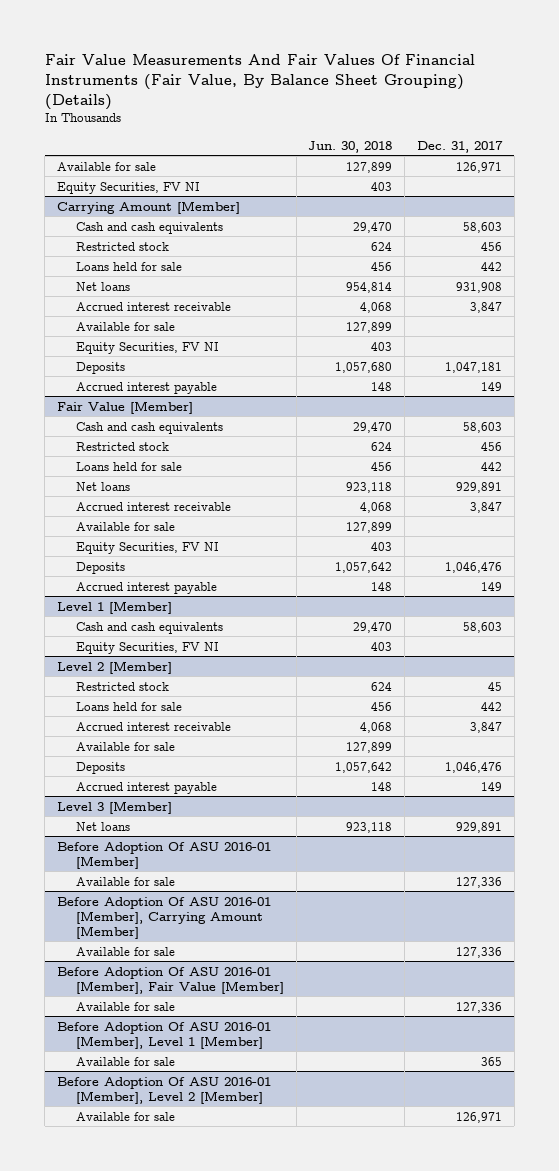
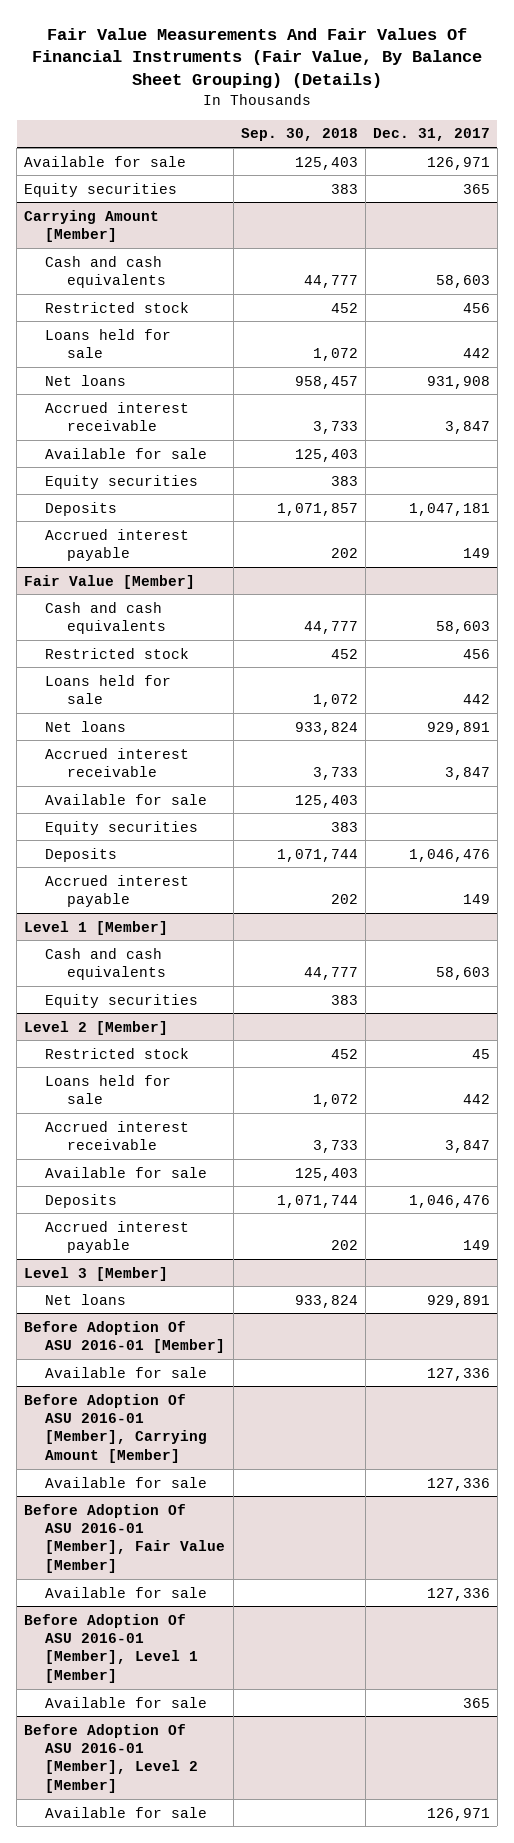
- | Jun. 30, 2018 | Dec. 31, 2017
+ | Sep. 30, 2018 | Dec. 31, 2017
- Equity Securities, FV NI | 403 |
+ Equity securities | 383 | 365
@ Carrying Amount [Member]
- Equity Securities, FV NI | 403 |
+ Equity securities | 383 |
@ Fair Value [Member]
- Equity Securities, FV NI | 403 |
+ Equity securities | 383 |
@ Level 1 [Member]
- Equity Securities, FV NI | 403 |
+ Equity securities | 383 |

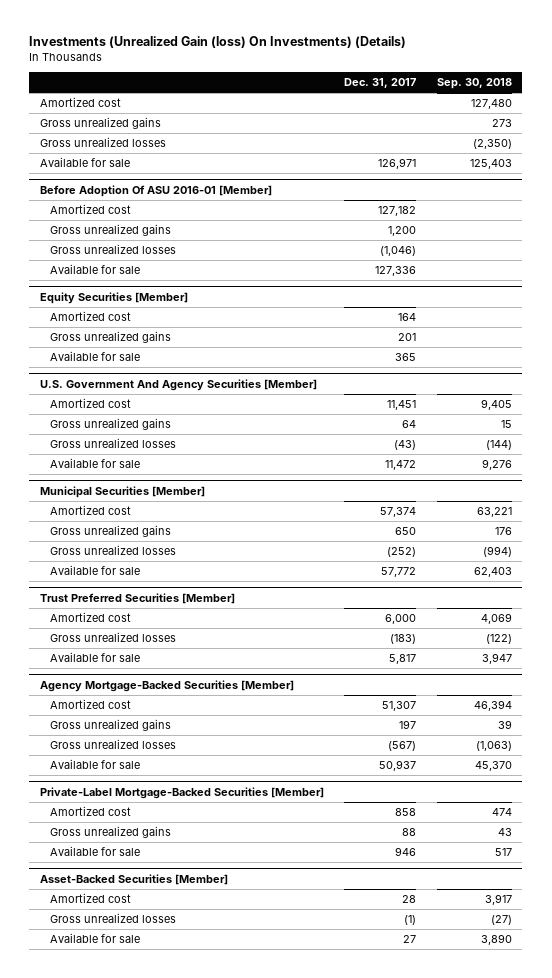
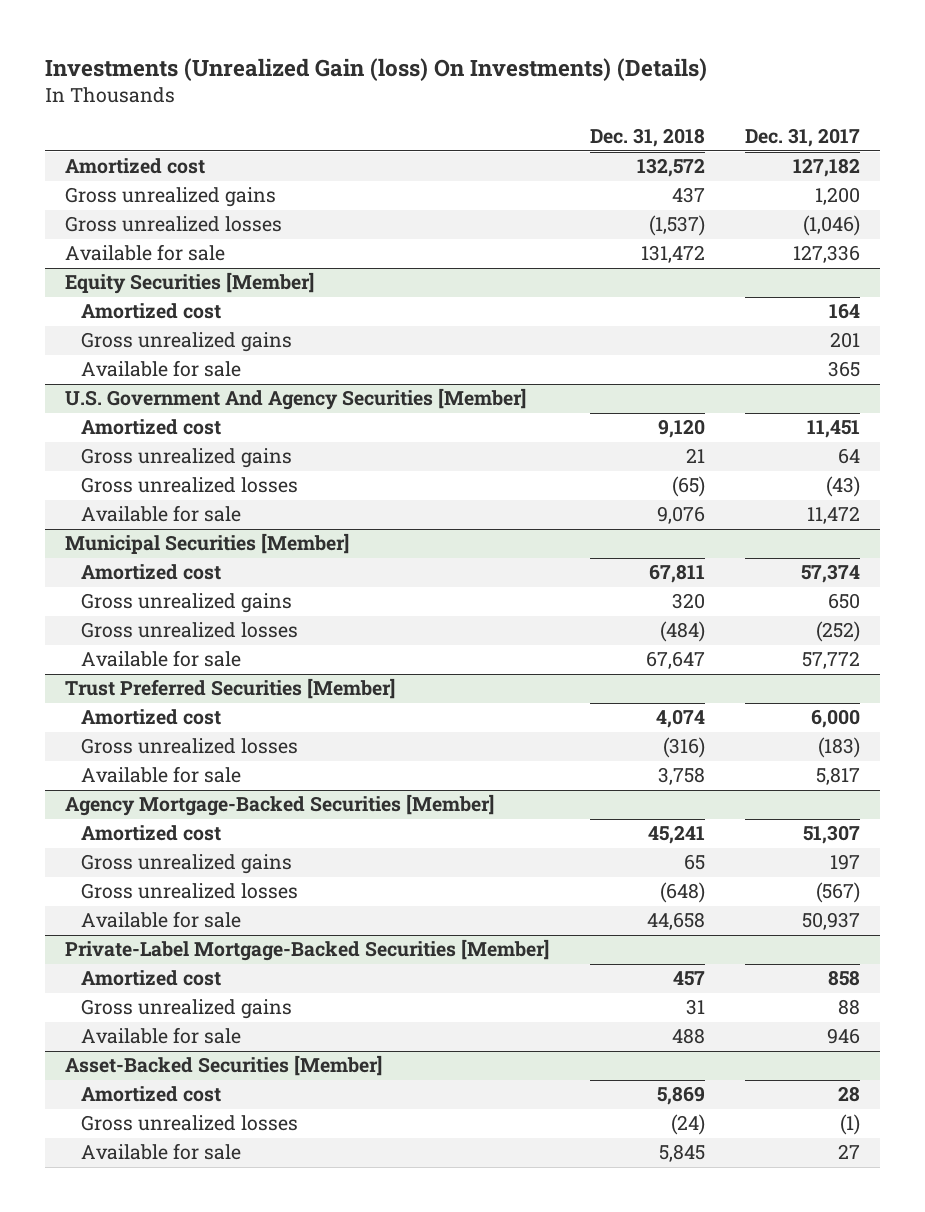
- | Dec. 31, 2017 | Sep. 30, 2018
+ | Dec. 31, 2018 | Dec. 31, 2017
- Amortized cost | | 127,480
- Gross unrealized gains | | 273
- Gross unrealized losses | | (2,350)
- Available for sale | 126,971 | 125,403
- Before Adoption Of ASU 2016-01 [Member]

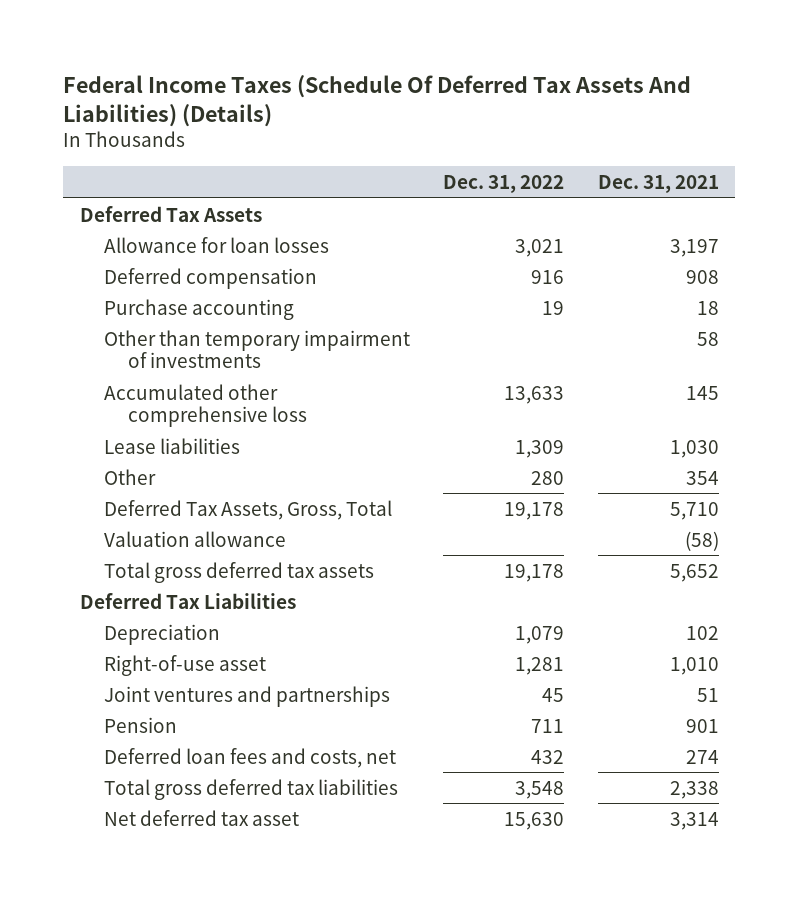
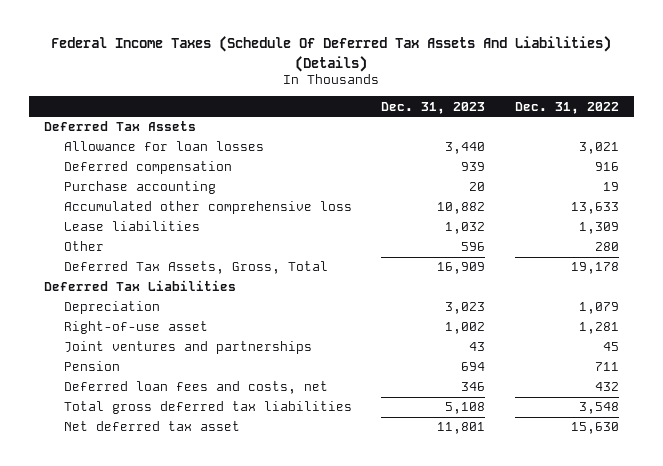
- | Dec. 31, 2022 | Dec. 31, 2021
+ | Dec. 31, 2023 | Dec. 31, 2022
- Other than temporary impairment of investments | | 58
- Valuation allowance | | (58)
- Total gross deferred tax assets | 19,178 | 5,652

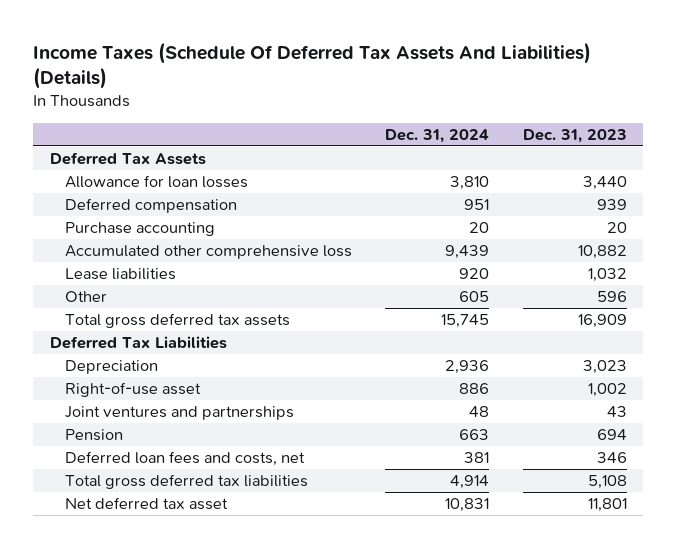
- Federal Income Taxes (Schedule Of Deferred Tax Assets And Liabilities) (Details)
+ Income Taxes (Schedule Of Deferred Tax Assets And Liabilities) (Details)
- | Dec. 31, 2023 | Dec. 31, 2022
+ | Dec. 31, 2024 | Dec. 31, 2023
- Deferred Tax Assets, Gross, Total | 16,909 | 19,178
+ Total gross deferred tax assets | 15,745 | 16,909

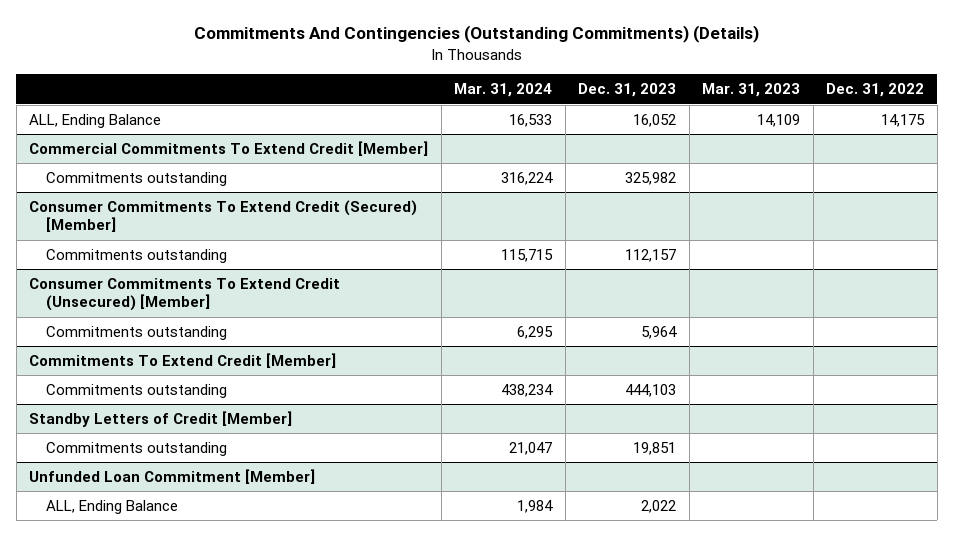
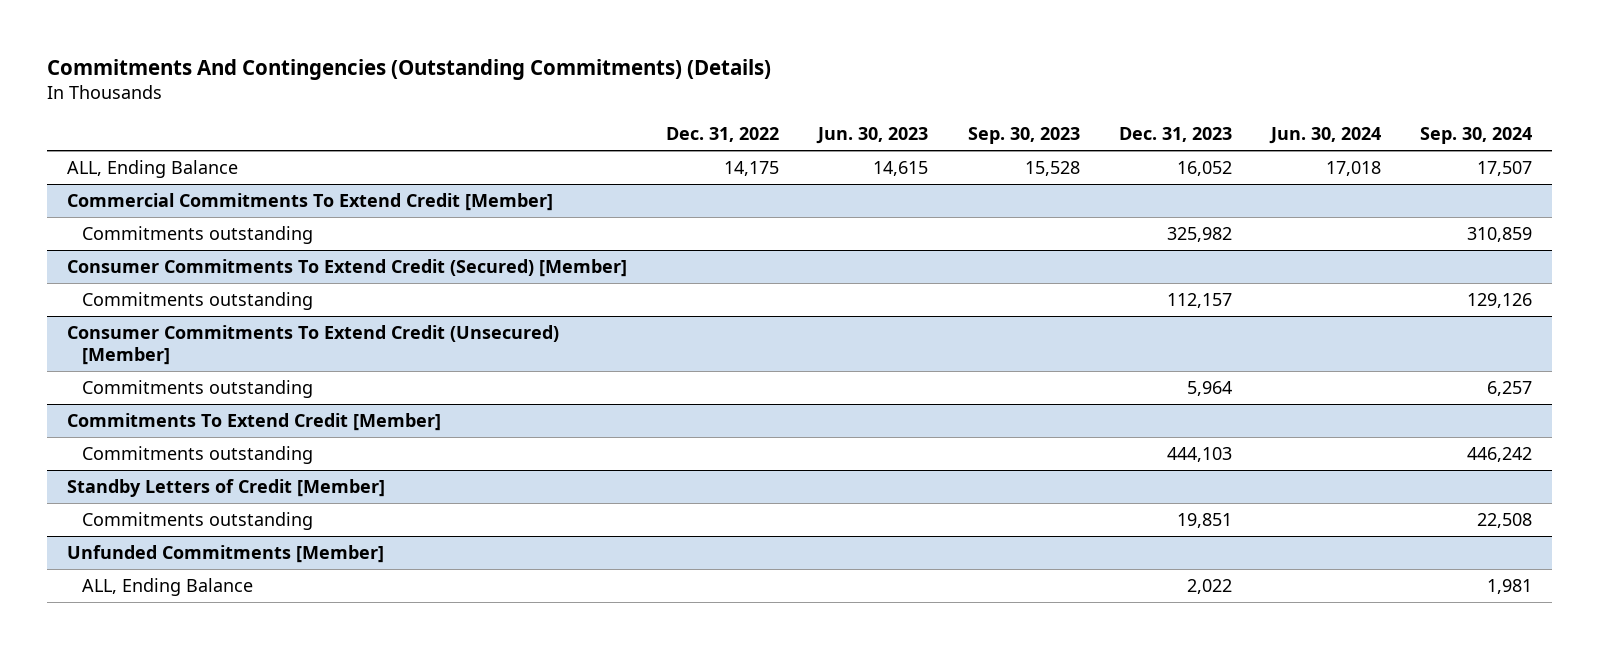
- | Mar. 31, 2024 | Dec. 31, 2023 | Mar. 31, 2023 | Dec. 31, 2022
+ | Dec. 31, 2022 | Jun. 30, 2023 | Sep. 30, 2023 | Dec. 31, 2023 | Jun. 30, 2024 | Sep. 30, 2024
- Unfunded Loan Commitment [Member]
+ Unfunded Commitments [Member]

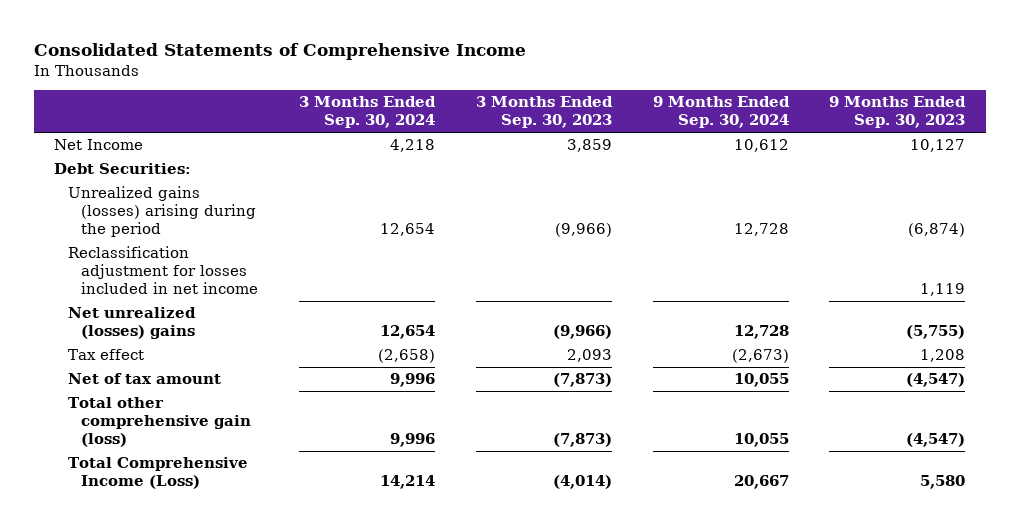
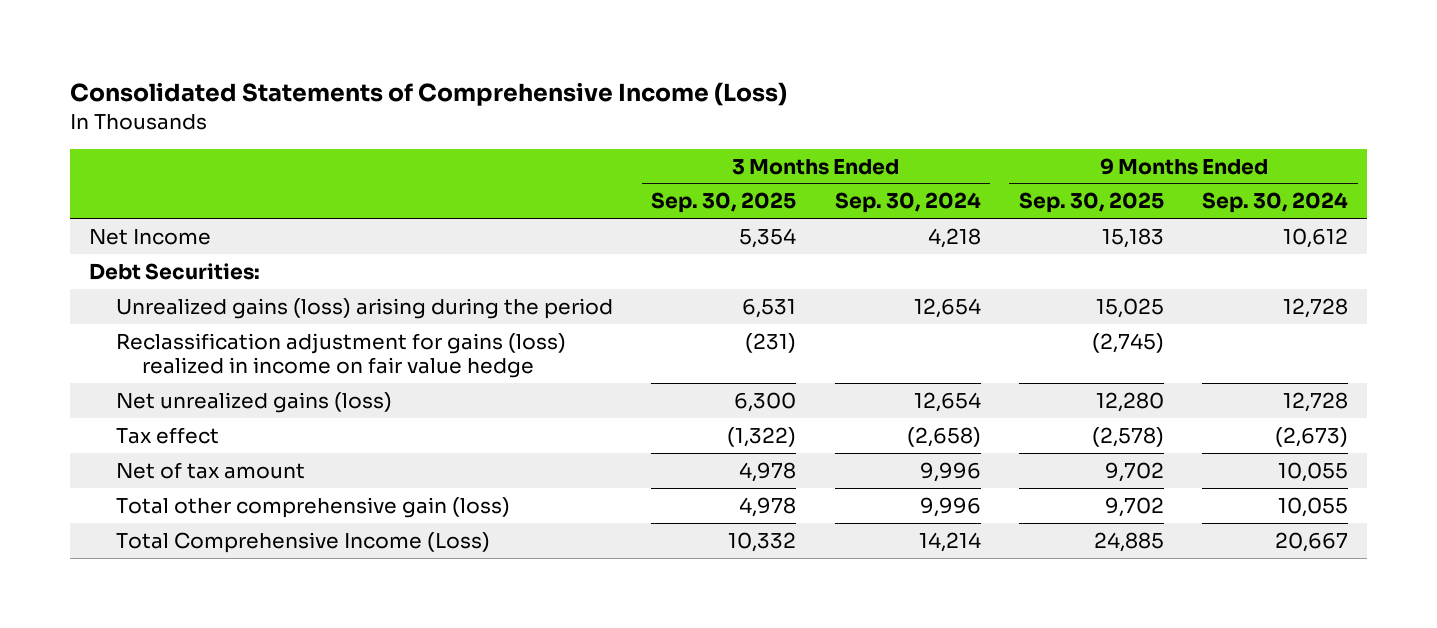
- Consolidated Statements of Comprehensive Income
+ Consolidated Statements of Comprehensive Income (Loss)
- | 3 Months Ended Sep. 30, 2024 | 3 Months Ended Sep. 30, 2023 | 9 Months Ended Sep. 30, 2024 | 9 Months Ended Sep. 30, 2023
+ | 3 Months Ended Sep. 30, 2025 | 3 Months Ended Sep. 30, 2024 | 9 Months Ended Sep. 30, 2025 | 9 Months Ended Sep. 30, 2024
- Unrealized gains (losses) arising during the period | 12,654 | (9,966) | 12,728 | (6,874)
- Reclassification adjustment for losses included in net income | | | | 1,119
- Net unrealized (losses) gains | 12,654 | (9,966) | 12,728 | (5,755)
+ Unrealized gains (loss) arising during the period | 6,531 | 12,654 | 15,025 | 12,728
+ Reclassification adjustment for gains (loss) realized in income on fair value hedge | (231) | | (2,745) |
+ Net unrealized gains (loss) | 6,300 | 12,654 | 12,280 | 12,728

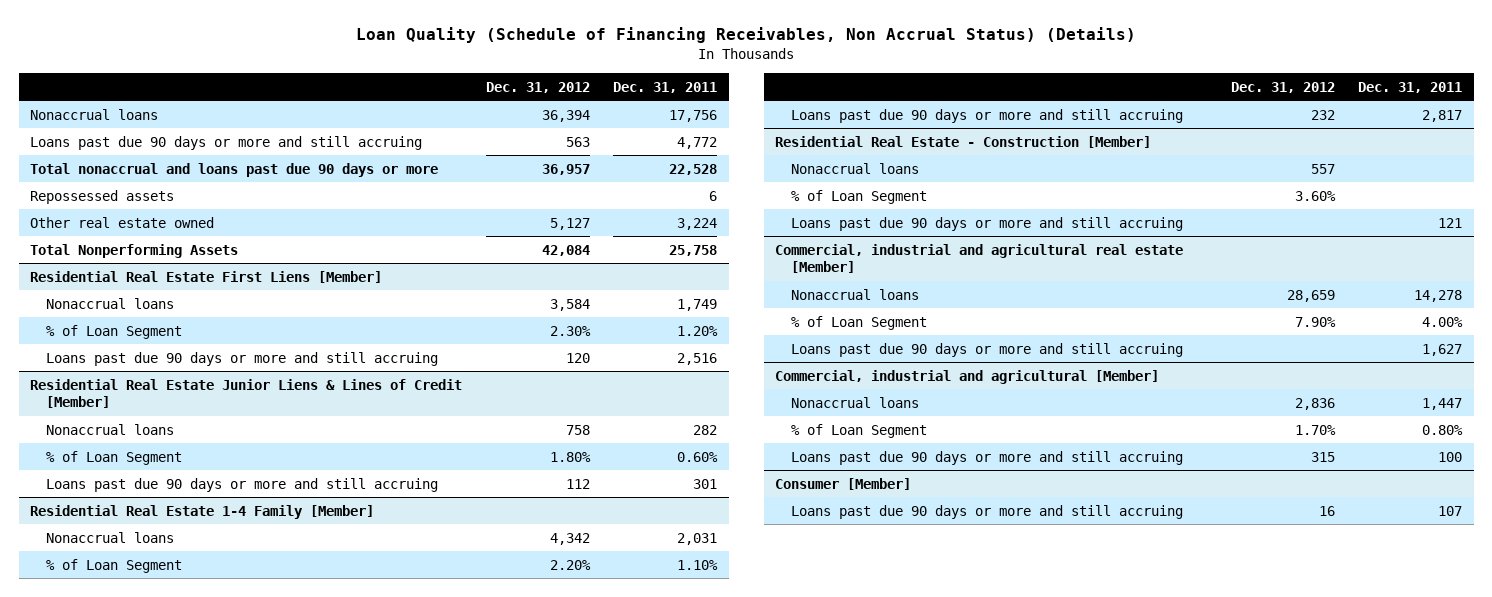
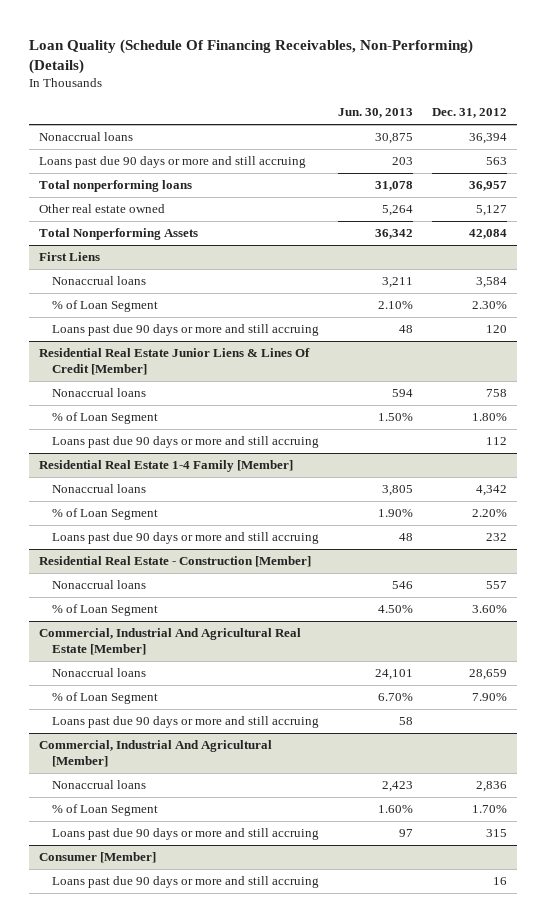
- Loan Quality (Schedule of Financing Receivables, Non Accrual Status) (Details)
+ Loan Quality (Schedule Of Financing Receivables, Non-Performing) (Details)
- | Dec. 31, 2012 | Dec. 31, 2011
+ | Jun. 30, 2013 | Dec. 31, 2012
- Total nonaccrual and loans past due 90 days or more | 36,957 | 22,528
- Repossessed assets | | 6
+ Total nonperforming loans | 31,078 | 36,957
- Residential Real Estate First Liens [Member]
+ First Liens
- Residential Real Estate Junior Liens & Lines of Credit [Member]
+ Residential Real Estate Junior Liens & Lines Of Credit [Member]
@ Residential Real Estate - Construction [Member]
- Loans past due 90 days or more and still accruing | | 121
- Commercial, industrial and agricultural real estate [Member]
+ Commercial, Industrial And Agricultural Real Estate [Member]
- Commercial, industrial and agricultural [Member]
+ Commercial, Industrial And Agricultural [Member]

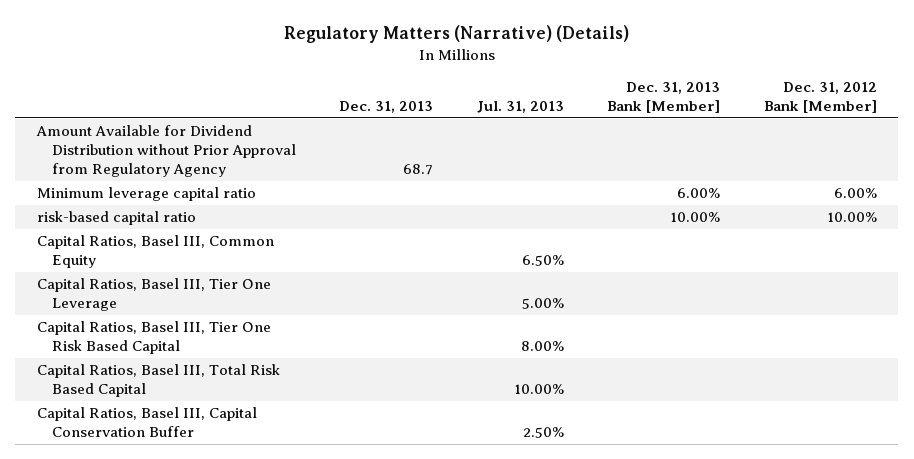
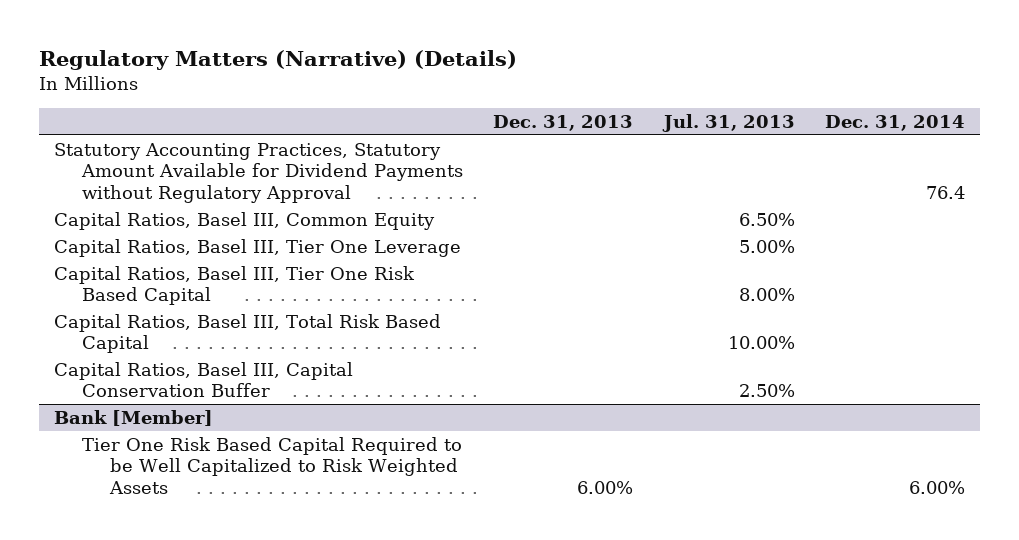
- | Dec. 31, 2013 | Jul. 31, 2013 | Dec. 31, 2013 Bank [Member] | Dec. 31, 2012 Bank [Member]
+ | Dec. 31, 2013 | Jul. 31, 2013 | Dec. 31, 2014
- Amount Available for Dividend Distribution without Prior Approval from Regulatory Agency | 68.7 | | |
- Minimum leverage capital ratio | | | 6.00% | 6.00%
- risk-based capital ratio | | | 10.00% | 10.00%
+ Statutory Accounting Practices, Statutory Amount Available for Dividend Payments without Regulatory Approval | | | 76.4
+ Bank [Member]
+ Tier One Risk Based Capital Required to be Well Capitalized to Risk Weighted Assets | 6.00% | | 6.00%

